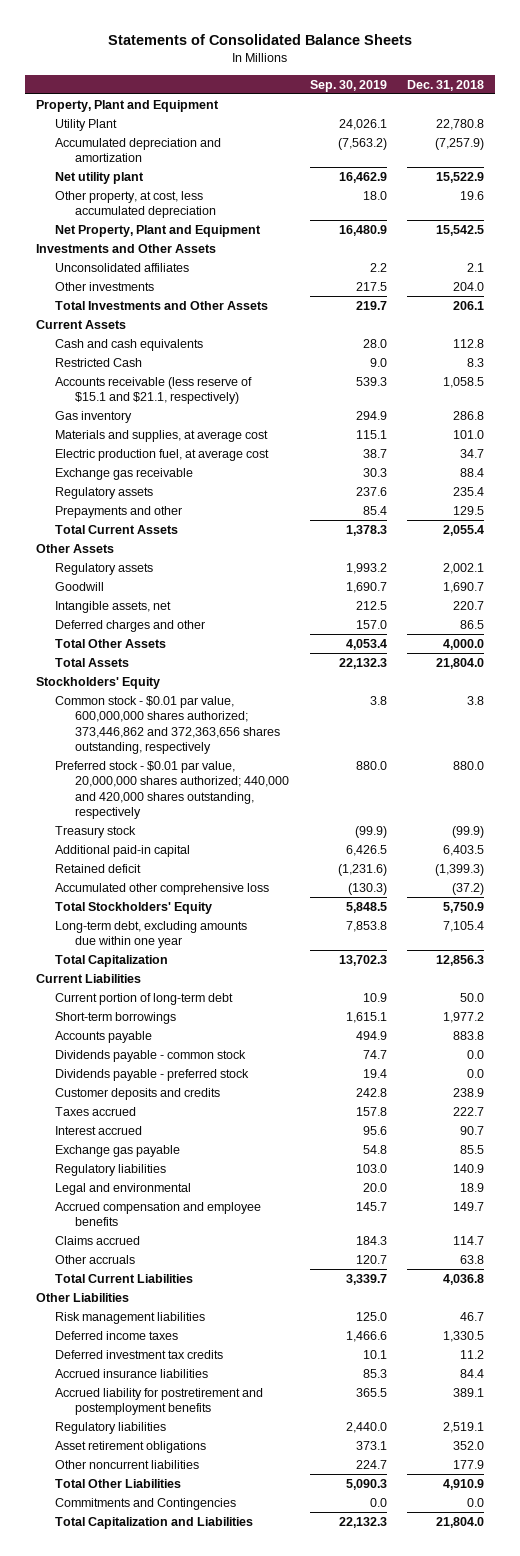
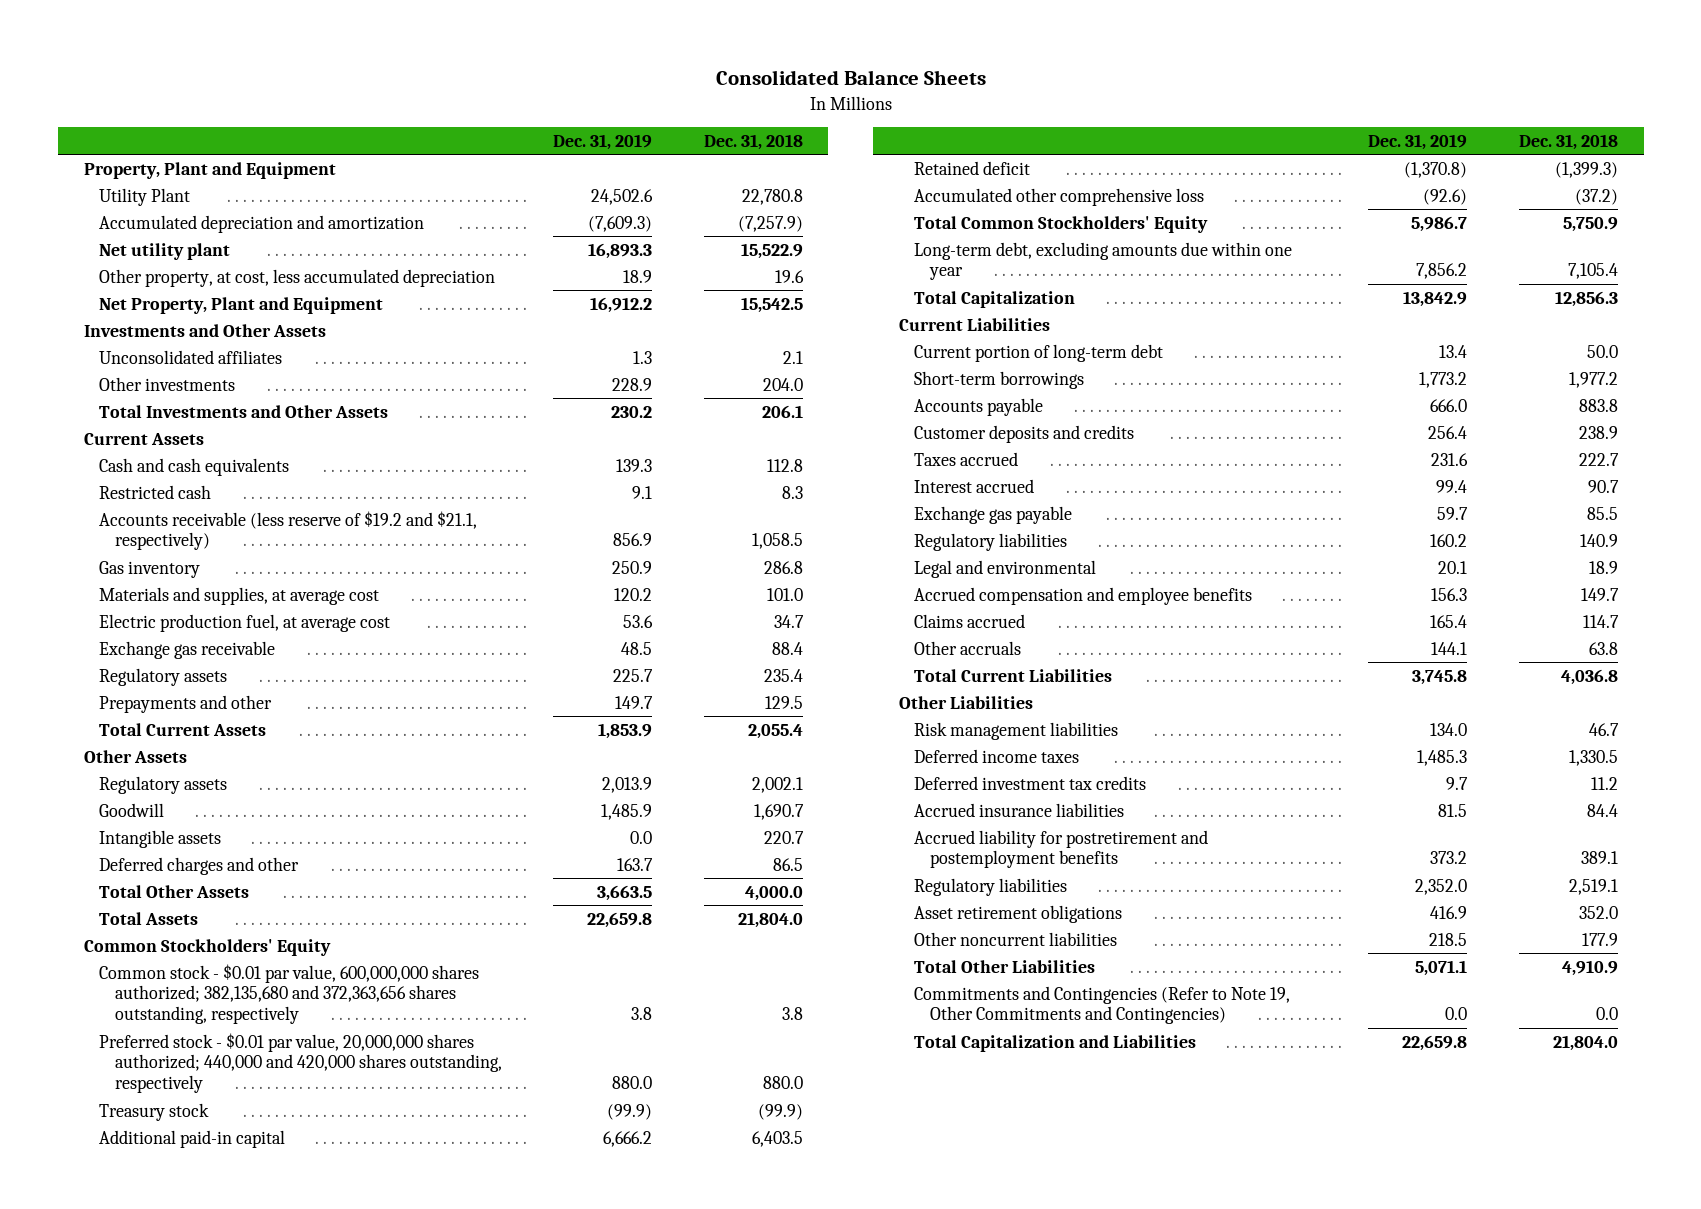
- Statements of Consolidated Balance Sheets
+ Consolidated Balance Sheets
- | Sep. 30, 2019 | Dec. 31, 2018
+ | Dec. 31, 2019 | Dec. 31, 2018
- Restricted Cash | 9.0 | 8.3
- Accounts receivable (less reserve of $15.1 and $21.1, respectively) | 539.3 | 1,058.5
+ Restricted cash | 9.1 | 8.3
+ Accounts receivable (less reserve of $19.2 and $21.1, respectively) | 856.9 | 1,058.5
- Intangible assets, net | 212.5 | 220.7
+ Intangible assets | 0.0 | 220.7
- Stockholders' Equity
- Common stock - $0.01 par value, 600,000,000 shares authorized; 373,446,862 and 372,363,656 shares outstanding, respectively | 3.8 | 3.8
+ Common Stockholders' Equity
+ Common stock - $0.01 par value, 600,000,000 shares authorized; 382,135,680 and 372,363,656 shares outstanding, respectively | 3.8 | 3.8
- Total Stockholders' Equity | 5,848.5 | 5,750.9
+ Total Common Stockholders' Equity | 5,986.7 | 5,750.9
- Dividends payable - common stock | 74.7 | 0.0
- Dividends payable - preferred stock | 19.4 | 0.0
- Commitments and Contingencies | 0.0 | 0.0
+ Commitments and Contingencies (Refer to Note 19, Other Commitments and Contingencies) | 0.0 | 0.0

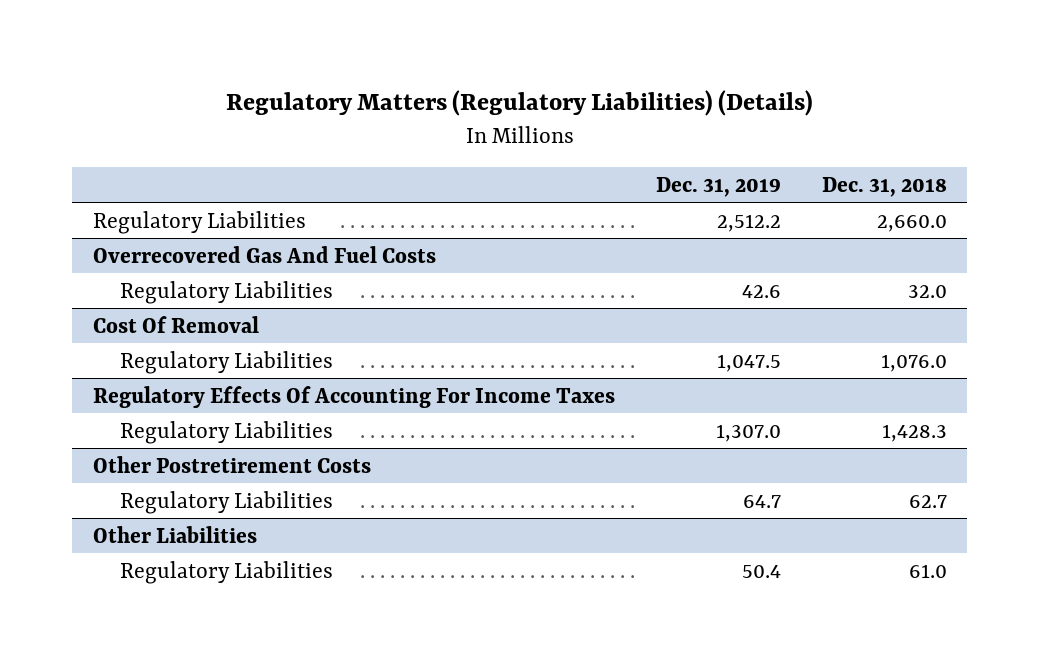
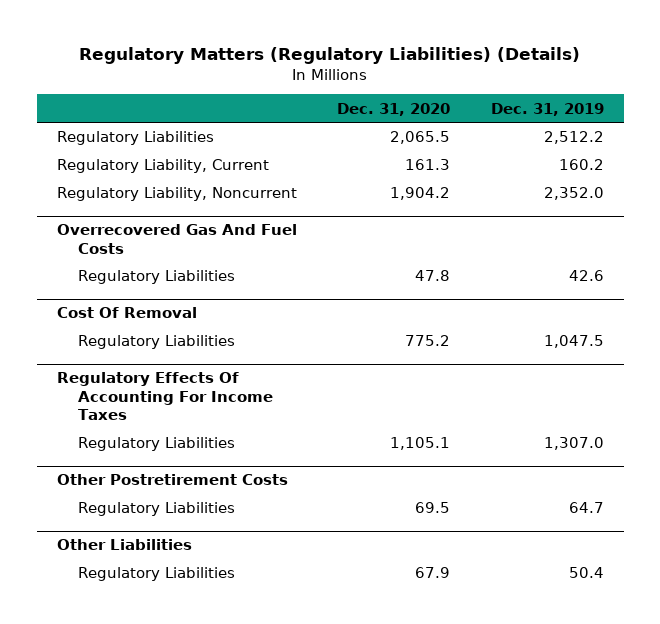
- | Dec. 31, 2019 | Dec. 31, 2018
+ | Dec. 31, 2020 | Dec. 31, 2019
+ Regulatory Liability, Current | 161.3 | 160.2
+ Regulatory Liability, Noncurrent | 1,904.2 | 2,352.0

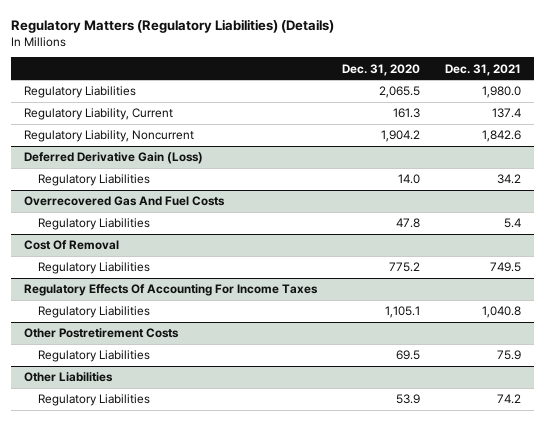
- | Dec. 31, 2020 | Dec. 31, 2019
+ | Dec. 31, 2020 | Dec. 31, 2021
+ Deferred Derivative Gain (Loss)
+ Regulatory Liabilities | 14.0 | 34.2
@ Other Liabilities
- Regulatory Liabilities | 67.9 | 50.4
+ Regulatory Liabilities | 53.9 | 74.2

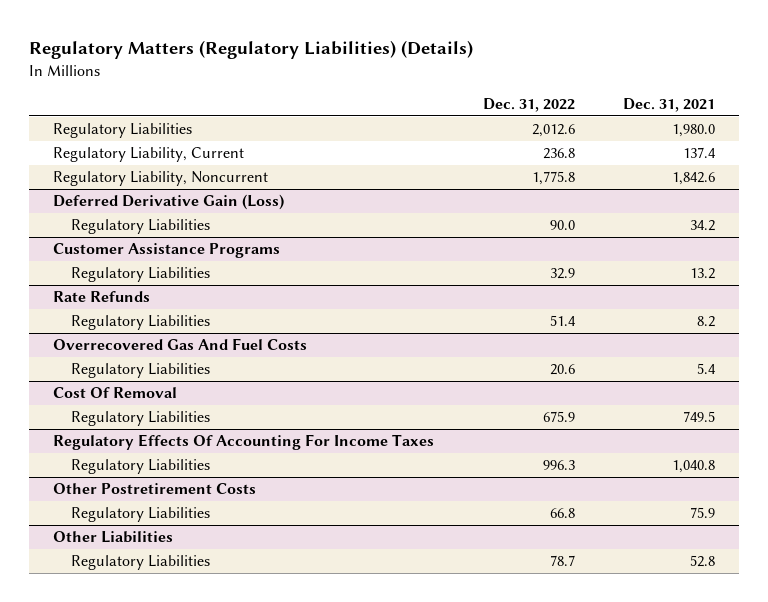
- | Dec. 31, 2020 | Dec. 31, 2021
+ | Dec. 31, 2022 | Dec. 31, 2021
+ Customer Assistance Programs
+ Regulatory Liabilities | 32.9 | 13.2
+ Rate Refunds
+ Regulatory Liabilities | 51.4 | 8.2
@ Other Liabilities
- Regulatory Liabilities | 53.9 | 74.2
+ Regulatory Liabilities | 78.7 | 52.8

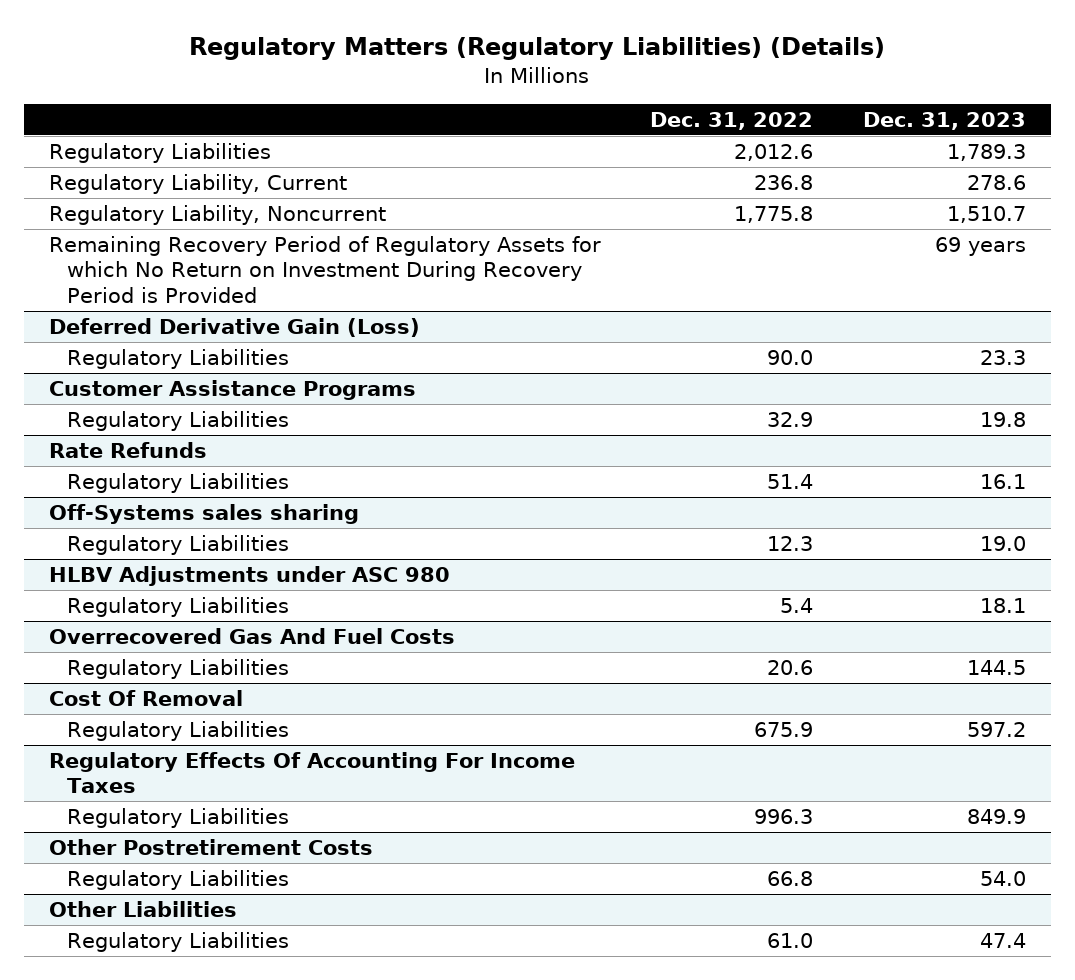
- | Dec. 31, 2022 | Dec. 31, 2021
+ | Dec. 31, 2022 | Dec. 31, 2023
+ Remaining Recovery Period of Regulatory Assets for which No Return on Investment During Recovery Period is Provided | | 69 years
+ Off-Systems sales sharing
+ Regulatory Liabilities | 12.3 | 19.0
+ HLBV Adjustments under ASC 980
+ Regulatory Liabilities | 5.4 | 18.1
@ Other Liabilities
- Regulatory Liabilities | 78.7 | 52.8
+ Regulatory Liabilities | 61.0 | 47.4

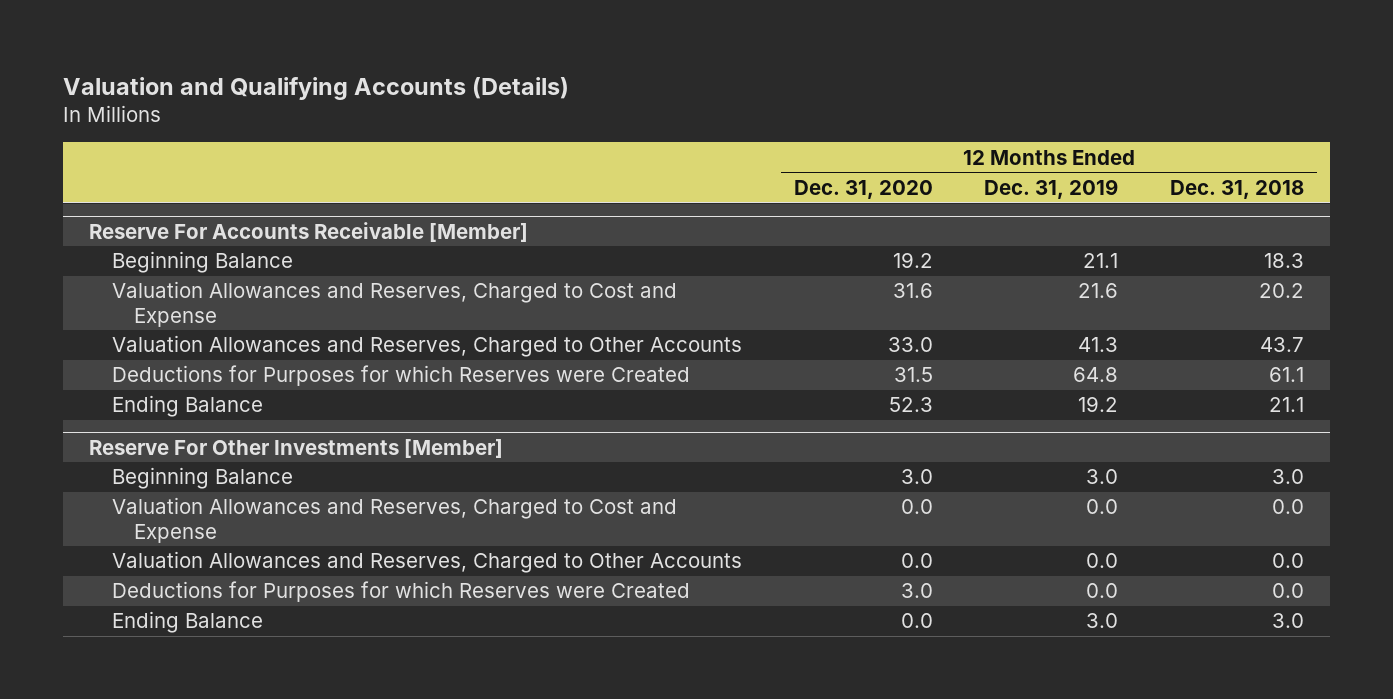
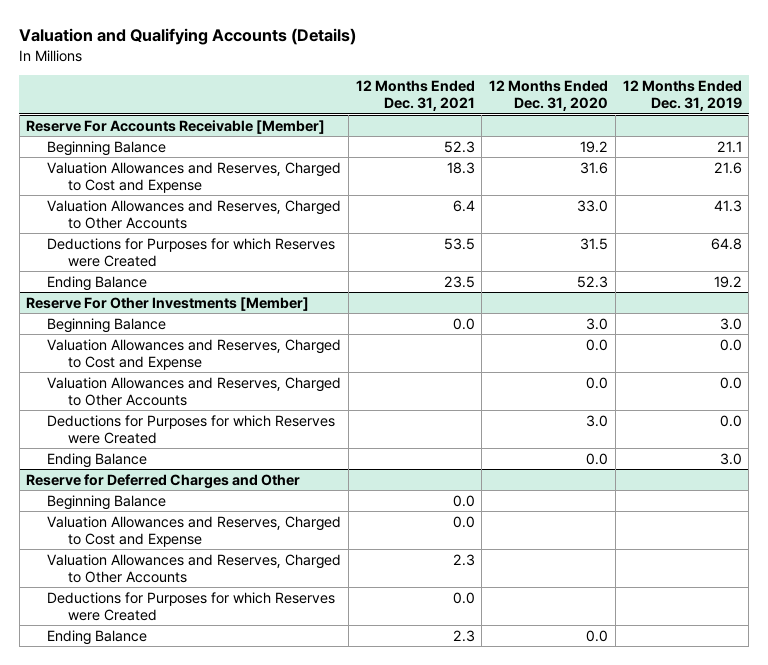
- | 12 Months Ended Dec. 31, 2020 | 12 Months Ended Dec. 31, 2019 | 12 Months Ended Dec. 31, 2018
+ | 12 Months Ended Dec. 31, 2021 | 12 Months Ended Dec. 31, 2020 | 12 Months Ended Dec. 31, 2019
+ Reserve for Deferred Charges and Other
+ Beginning Balance | 0.0 | |
+ Valuation Allowances and Reserves, Charged to Cost and Expense | 0.0 | |
+ Valuation Allowances and Reserves, Charged to Other Accounts | 2.3 | |
+ Deductions for Purposes for which Reserves were Created | 0.0 | |
+ Ending Balance | 2.3 | 0.0 |

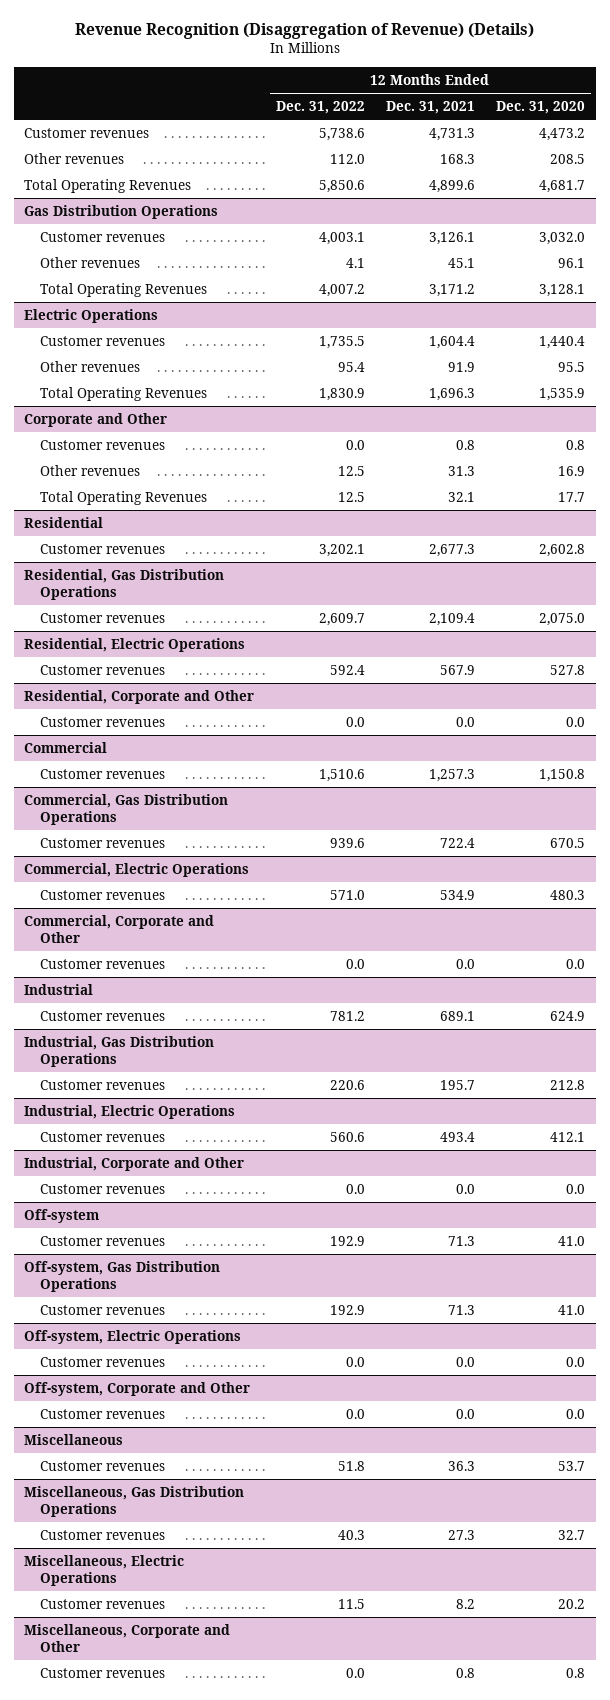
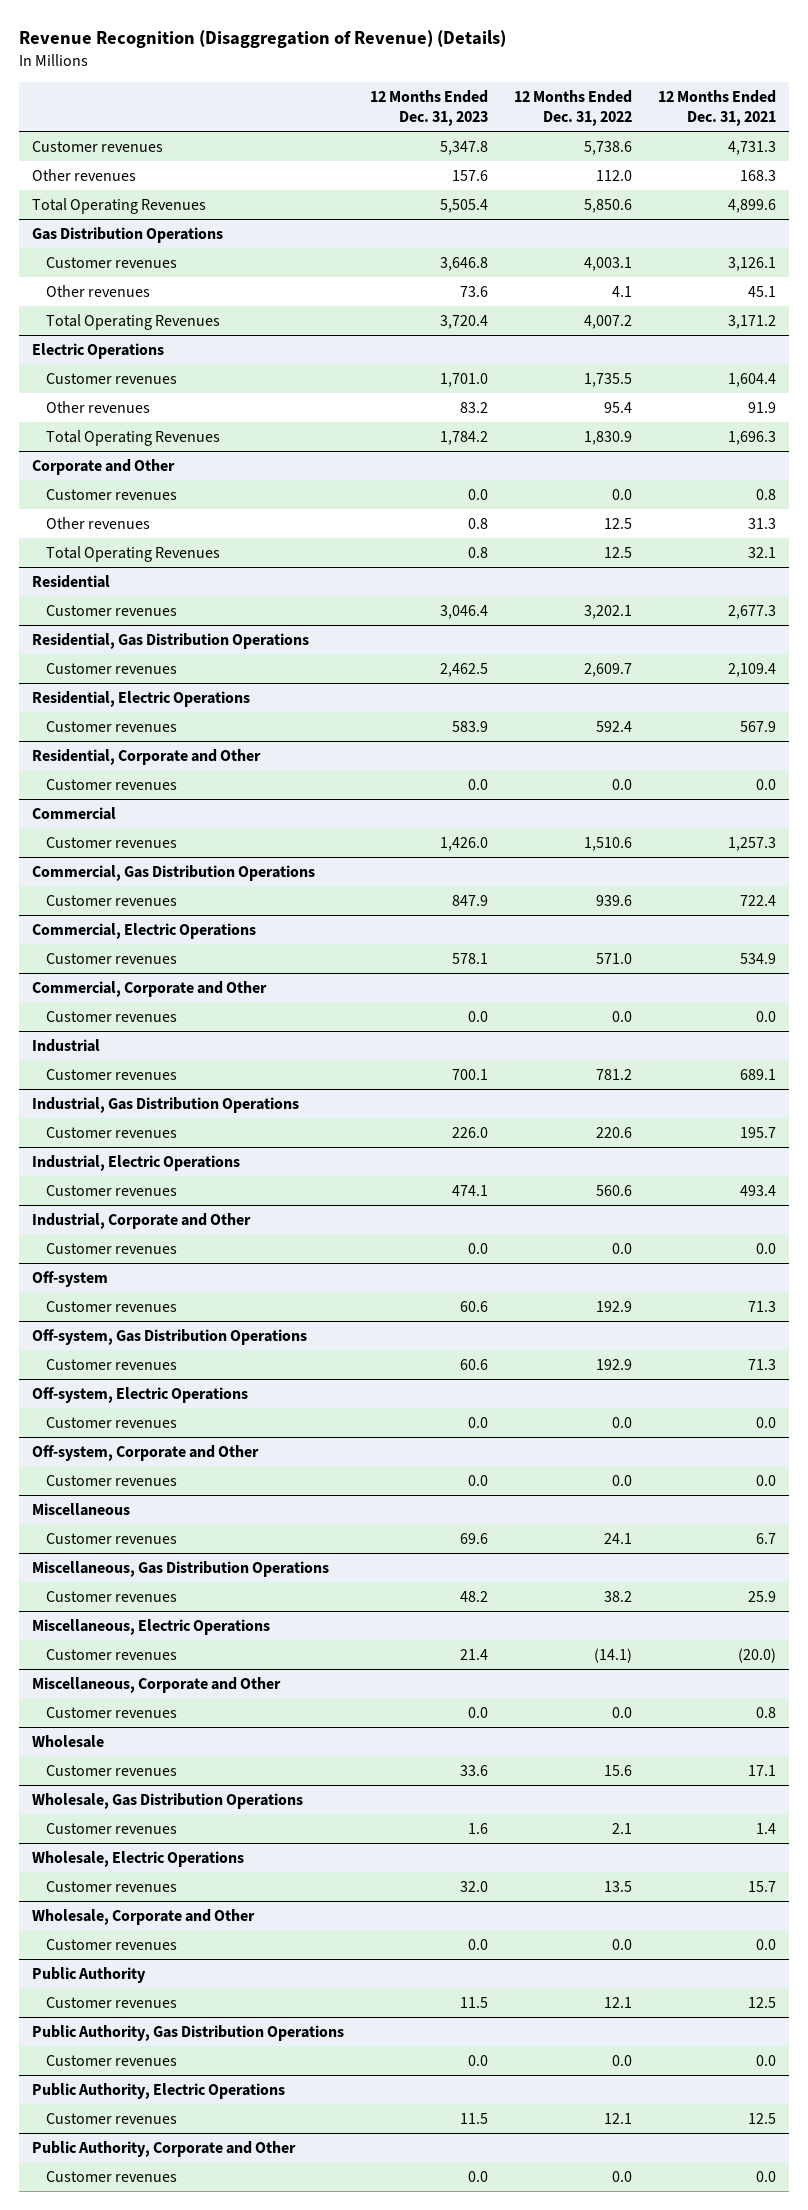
- | 12 Months Ended Dec. 31, 2022 | 12 Months Ended Dec. 31, 2021 | 12 Months Ended Dec. 31, 2020
+ | 12 Months Ended Dec. 31, 2023 | 12 Months Ended Dec. 31, 2022 | 12 Months Ended Dec. 31, 2021
@ Miscellaneous
- Customer revenues | 51.8 | 36.3 | 53.7
+ Customer revenues | 69.6 | 24.1 | 6.7
@ Miscellaneous, Gas Distribution Operations
- Customer revenues | 40.3 | 27.3 | 32.7
+ Customer revenues | 48.2 | 38.2 | 25.9
@ Miscellaneous, Electric Operations
- Customer revenues | 11.5 | 8.2 | 20.2
+ Customer revenues | 21.4 | (14.1) | (20.0)
+ Wholesale
+ Customer revenues | 33.6 | 15.6 | 17.1
+ Wholesale, Gas Distribution Operations
+ Customer revenues | 1.6 | 2.1 | 1.4
+ Wholesale, Electric Operations
+ Customer revenues | 32.0 | 13.5 | 15.7
+ Wholesale, Corporate and Other
+ Customer revenues | 0.0 | 0.0 | 0.0
+ Public Authority
+ Customer revenues | 11.5 | 12.1 | 12.5
+ Public Authority, Gas Distribution Operations
+ Customer revenues | 0.0 | 0.0 | 0.0
+ Public Authority, Electric Operations
+ Customer revenues | 11.5 | 12.1 | 12.5
+ Public Authority, Corporate and Other
+ Customer revenues | 0.0 | 0.0 | 0.0

